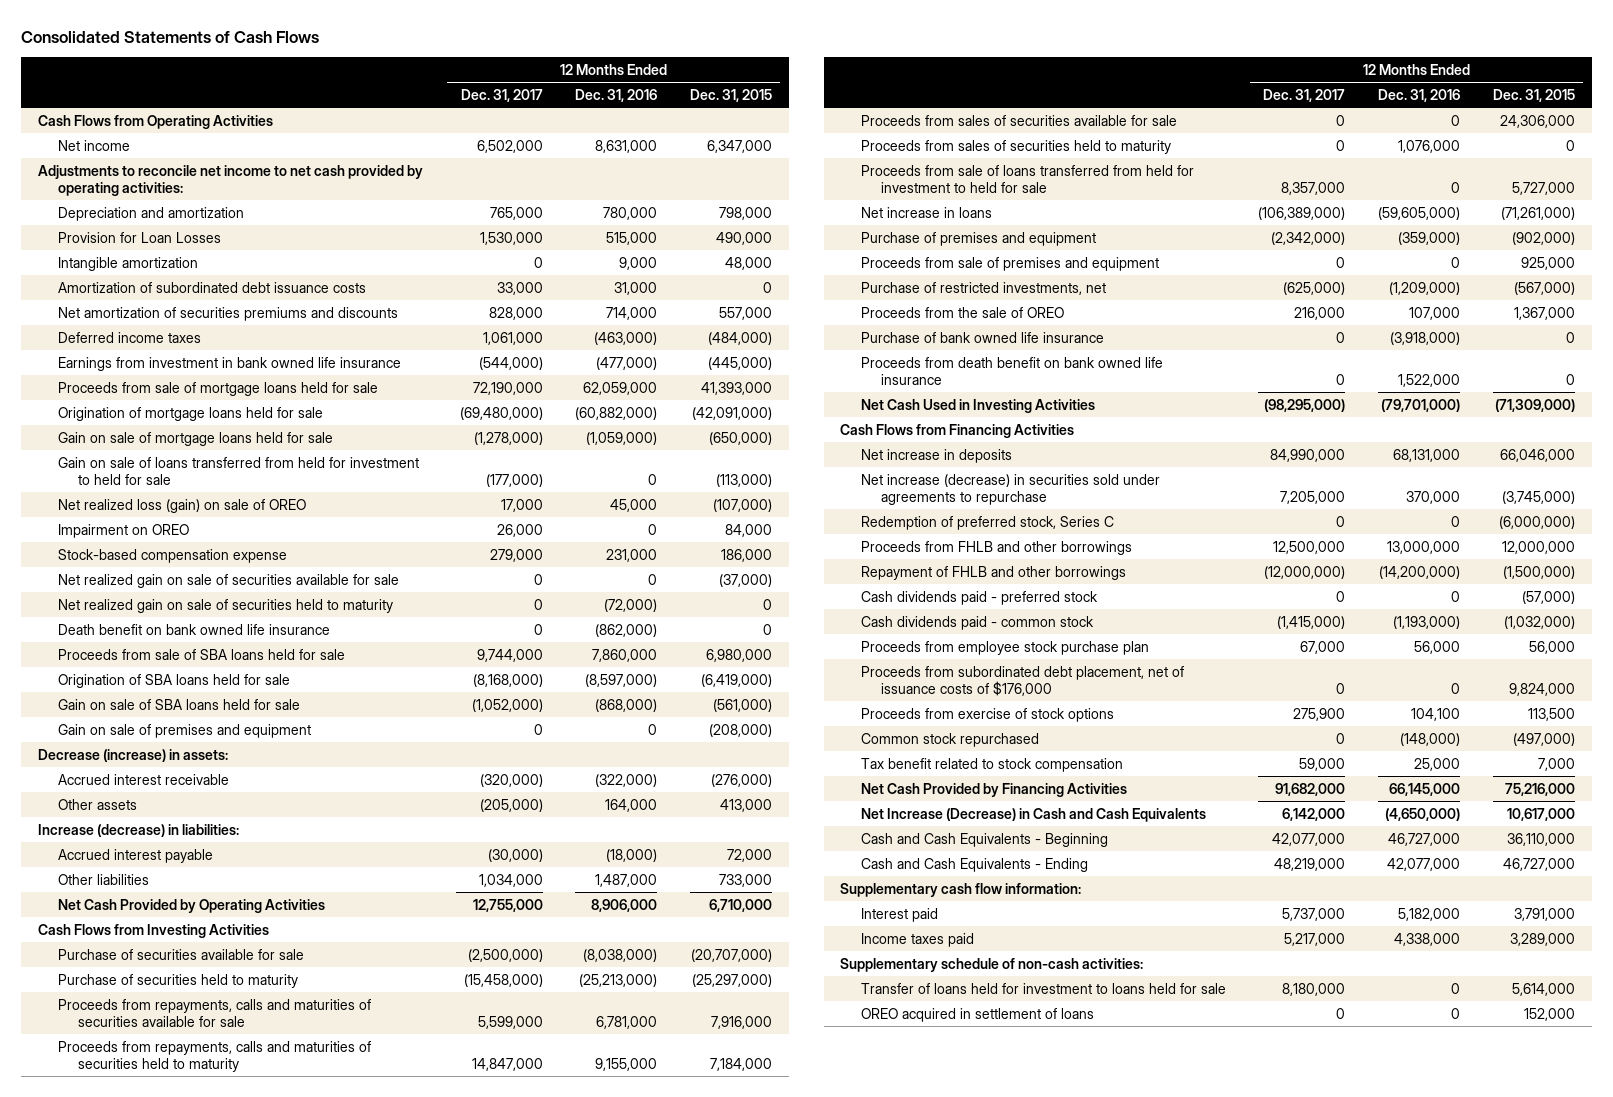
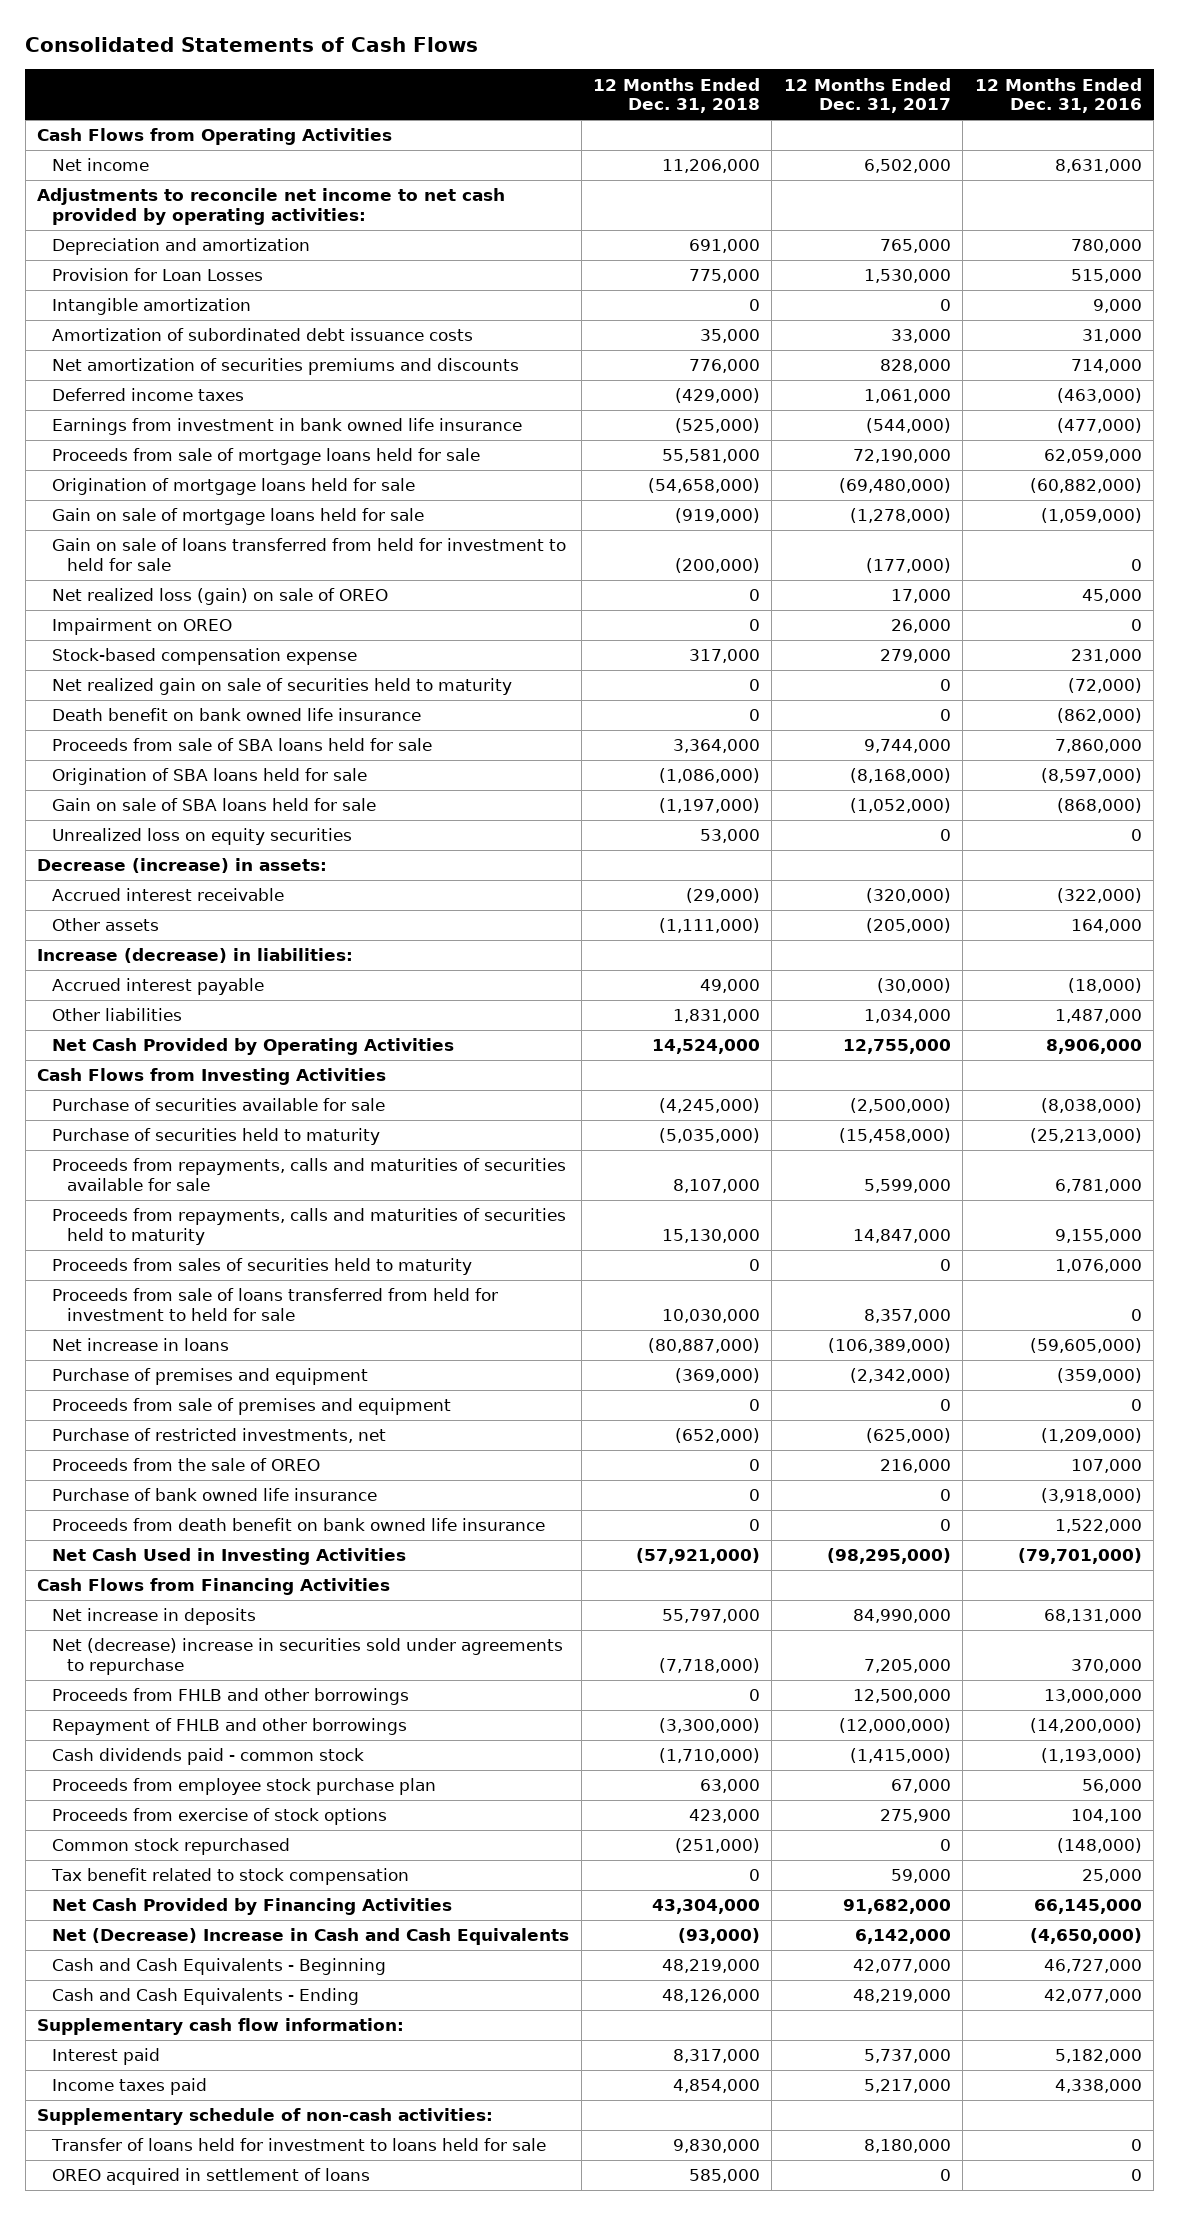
- | 12 Months Ended Dec. 31, 2017 | 12 Months Ended Dec. 31, 2016 | 12 Months Ended Dec. 31, 2015
+ | 12 Months Ended Dec. 31, 2018 | 12 Months Ended Dec. 31, 2017 | 12 Months Ended Dec. 31, 2016
- Net realized gain on sale of securities available for sale | 0 | 0 | (37,000)
- Gain on sale of premises and equipment | 0 | 0 | (208,000)
+ Unrealized loss on equity securities | 53,000 | 0 | 0
- Proceeds from sales of securities available for sale | 0 | 0 | 24,306,000
- Net increase (decrease) in securities sold under agreements to repurchase | 7,205,000 | 370,000 | (3,745,000)
- Redemption of preferred stock, Series C | 0 | 0 | (6,000,000)
+ Net (decrease) increase in securities sold under agreements to repurchase | (7,718,000) | 7,205,000 | 370,000
- Cash dividends paid - preferred stock | 0 | 0 | (57,000)
- Proceeds from subordinated debt placement, net of issuance costs of $176,000 | 0 | 0 | 9,824,000
- Net Increase (Decrease) in Cash and Cash Equivalents | 6,142,000 | (4,650,000) | 10,617,000
+ Net (Decrease) Increase in Cash and Cash Equivalents | (93,000) | 6,142,000 | (4,650,000)

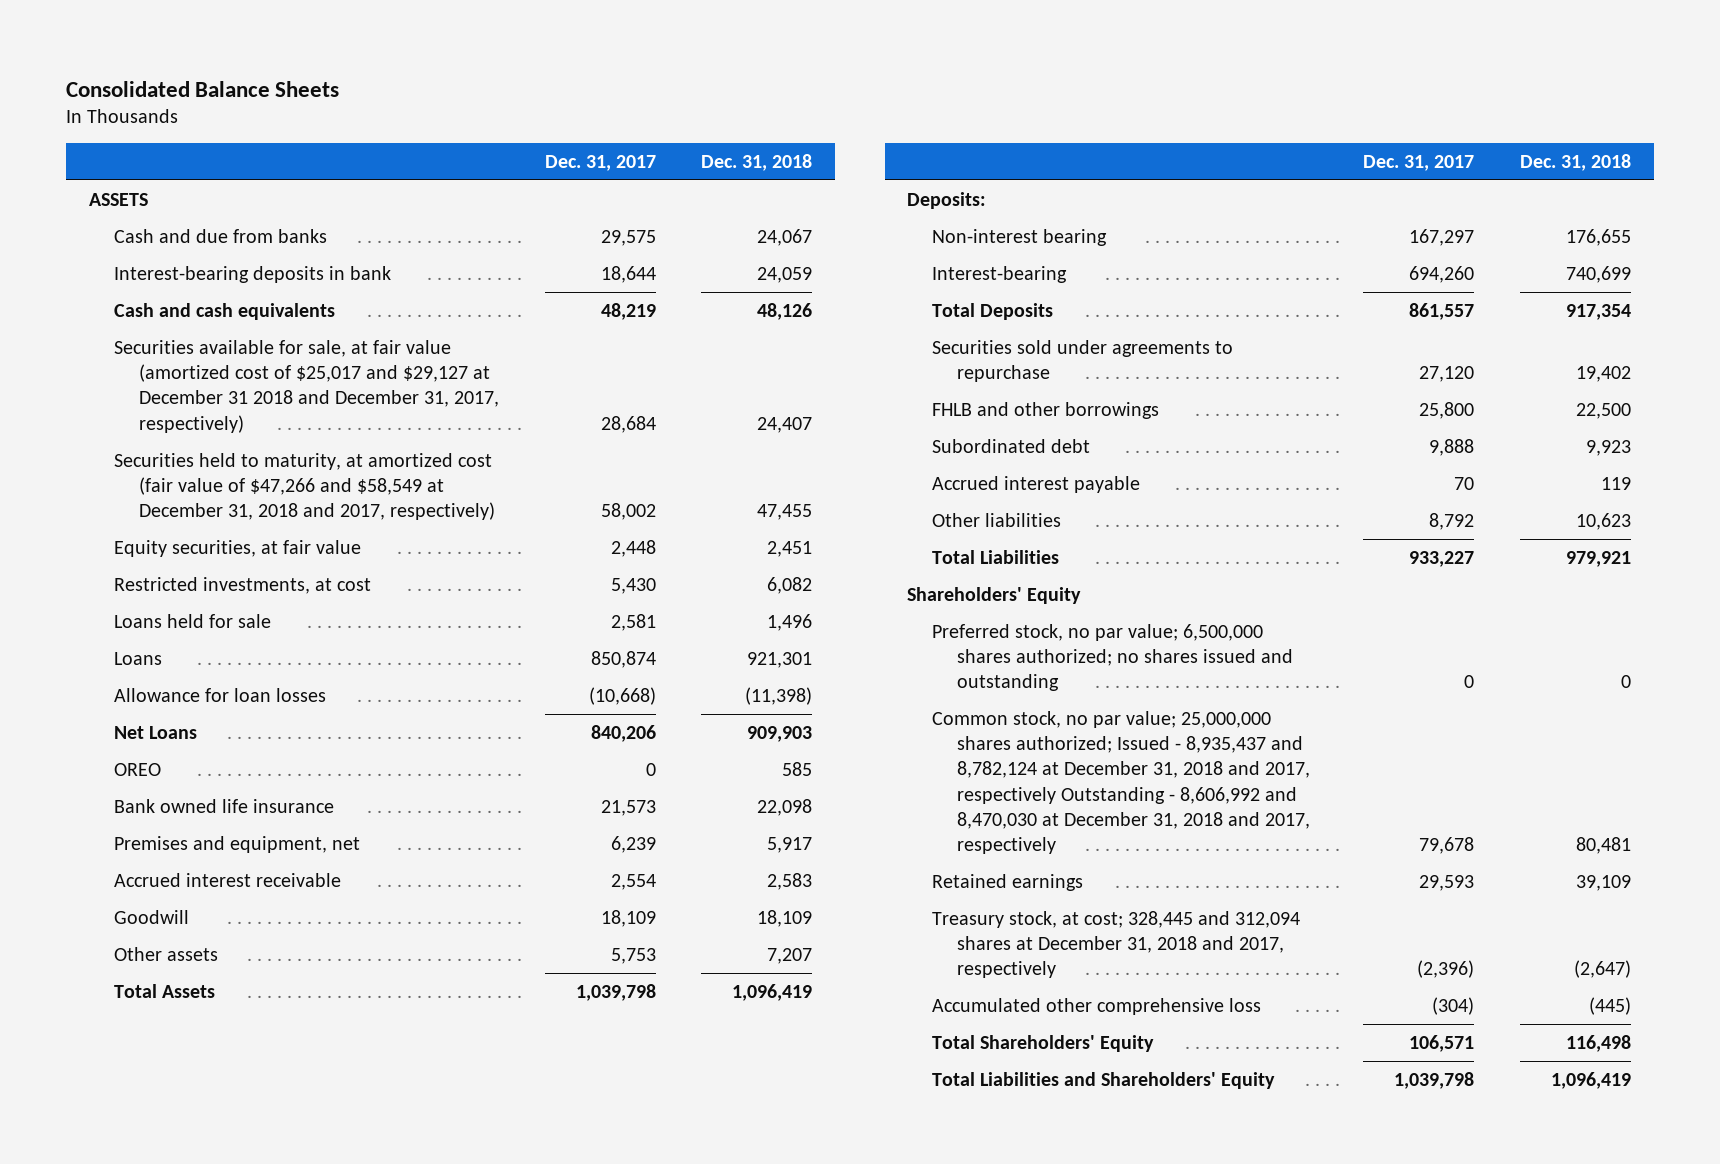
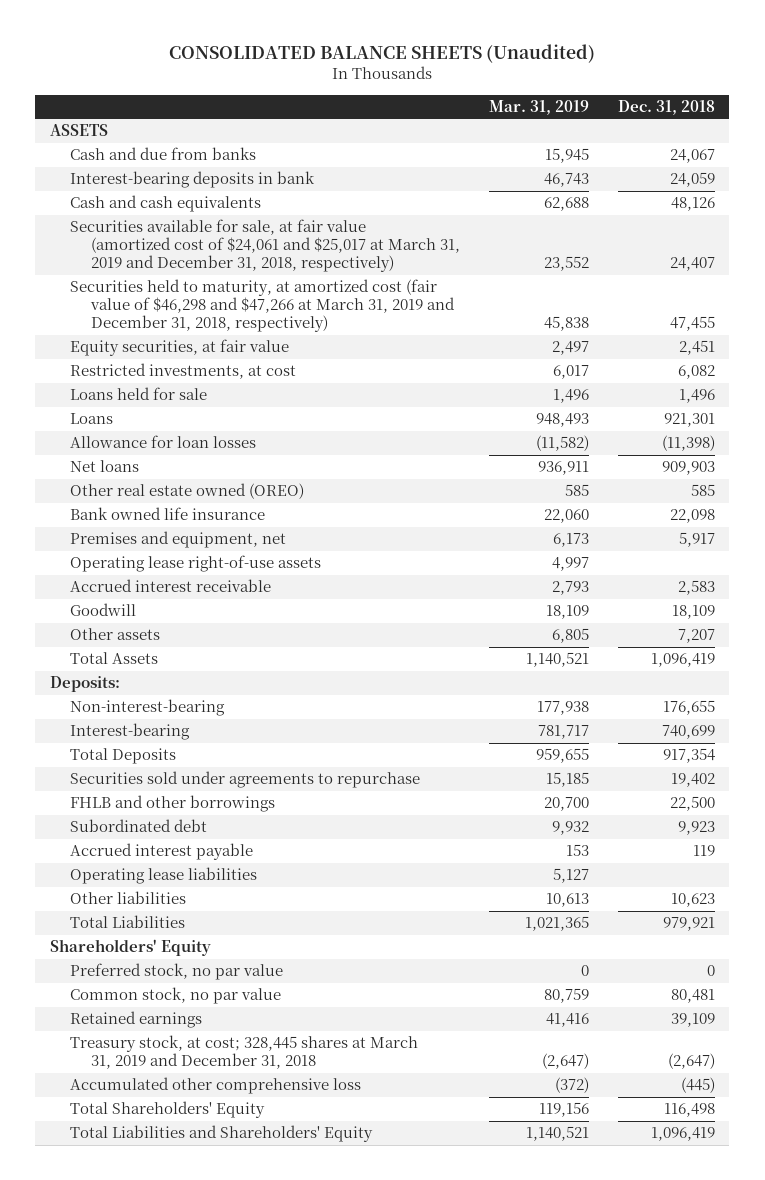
- Consolidated Balance Sheets
+ CONSOLIDATED BALANCE SHEETS (Unaudited)
- | Dec. 31, 2017 | Dec. 31, 2018
+ | Mar. 31, 2019 | Dec. 31, 2018
- Securities available for sale, at fair value (amortized cost of $25,017 and $29,127 at December 31 2018 and December 31, 2017, respectively) | 28,684 | 24,407
- Securities held to maturity, at amortized cost (fair value of $47,266 and $58,549 at December 31, 2018 and 2017, respectively) | 58,002 | 47,455
+ Securities available for sale, at fair value (amortized cost of $24,061 and $25,017 at March 31, 2019 and December 31, 2018, respectively) | 23,552 | 24,407
+ Securities held to maturity, at amortized cost (fair value of $46,298 and $47,266 at March 31, 2019 and December 31, 2018, respectively) | 45,838 | 47,455
- Net Loans | 840,206 | 909,903
- OREO | 0 | 585
+ Net loans | 936,911 | 909,903
+ Other real estate owned (OREO) | 585 | 585
+ Operating lease right-of-use assets | 4,997 |
- Non-interest bearing | 167,297 | 176,655
+ Non-interest-bearing | 177,938 | 176,655
+ Operating lease liabilities | 5,127 |
- Preferred stock, no par value; 6,500,000 shares authorized; no shares issued and outstanding | 0 | 0
- Common stock, no par value; 25,000,000 shares authorized; Issued - 8,935,437 and 8,782,124 at December 31, 2018 and 2017, respectively Outstanding - 8,606,992 and 8,470,030 at December 31, 2018 and 2017, respectively | 79,678 | 80,481
+ Preferred stock, no par value | 0 | 0
+ Common stock, no par value | 80,759 | 80,481
- Treasury stock, at cost; 328,445 and 312,094 shares at December 31, 2018 and 2017, respectively | (2,396) | (2,647)
+ Treasury stock, at cost; 328,445 shares at March 31, 2019 and December 31, 2018 | (2,647) | (2,647)

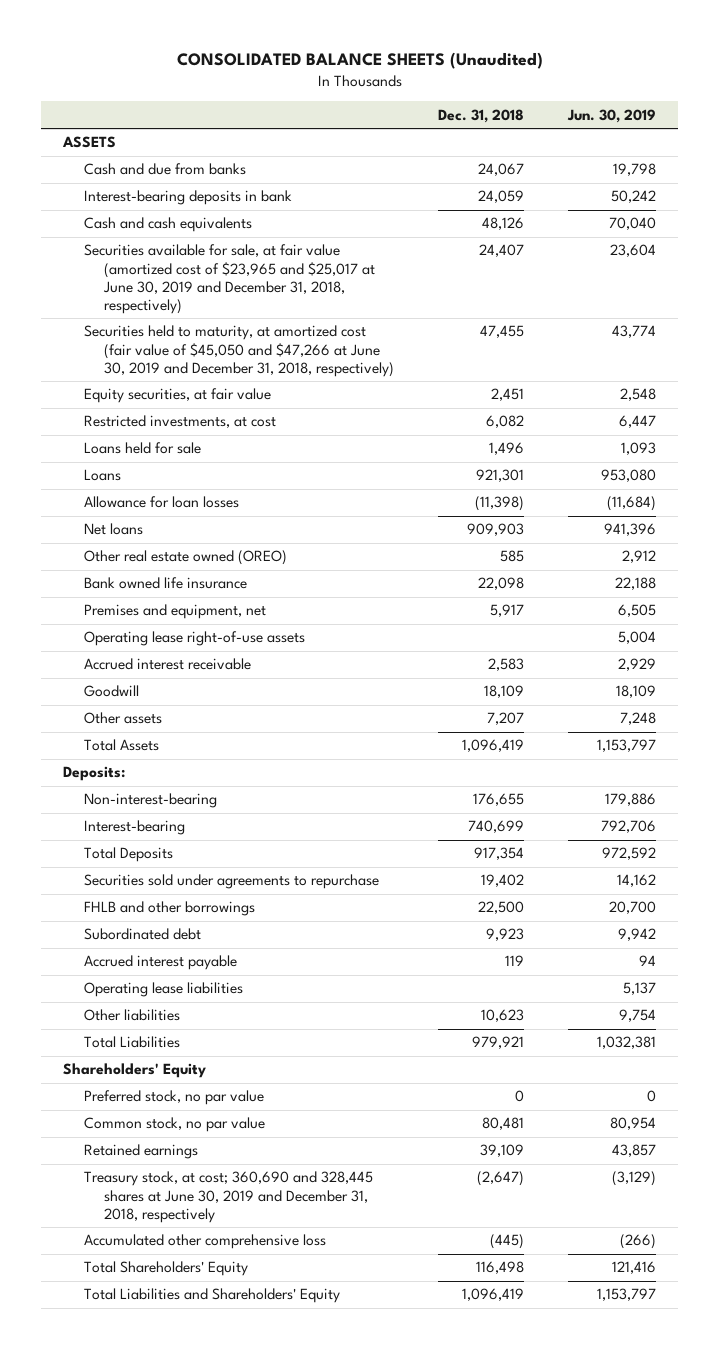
- | Mar. 31, 2019 | Dec. 31, 2018
+ | Dec. 31, 2018 | Jun. 30, 2019
- Securities available for sale, at fair value (amortized cost of $24,061 and $25,017 at March 31, 2019 and December 31, 2018, respectively) | 23,552 | 24,407
- Securities held to maturity, at amortized cost (fair value of $46,298 and $47,266 at March 31, 2019 and December 31, 2018, respectively) | 45,838 | 47,455
+ Securities available for sale, at fair value (amortized cost of $23,965 and $25,017 at June 30, 2019 and December 31, 2018, respectively) | 24,407 | 23,604
+ Securities held to maturity, at amortized cost (fair value of $45,050 and $47,266 at June 30, 2019 and December 31, 2018, respectively) | 47,455 | 43,774
- Treasury stock, at cost; 328,445 shares at March 31, 2019 and December 31, 2018 | (2,647) | (2,647)
+ Treasury stock, at cost; 360,690 and 328,445 shares at June 30, 2019 and December 31, 2018, respectively | (2,647) | (3,129)

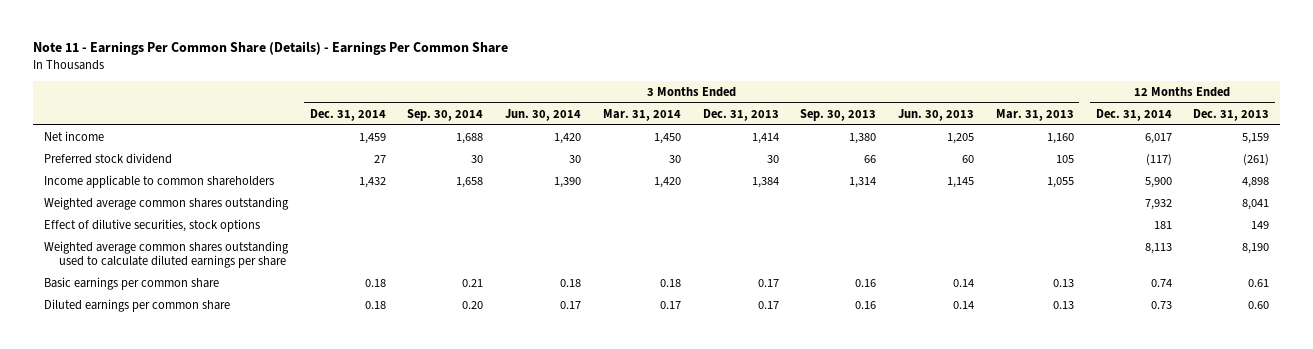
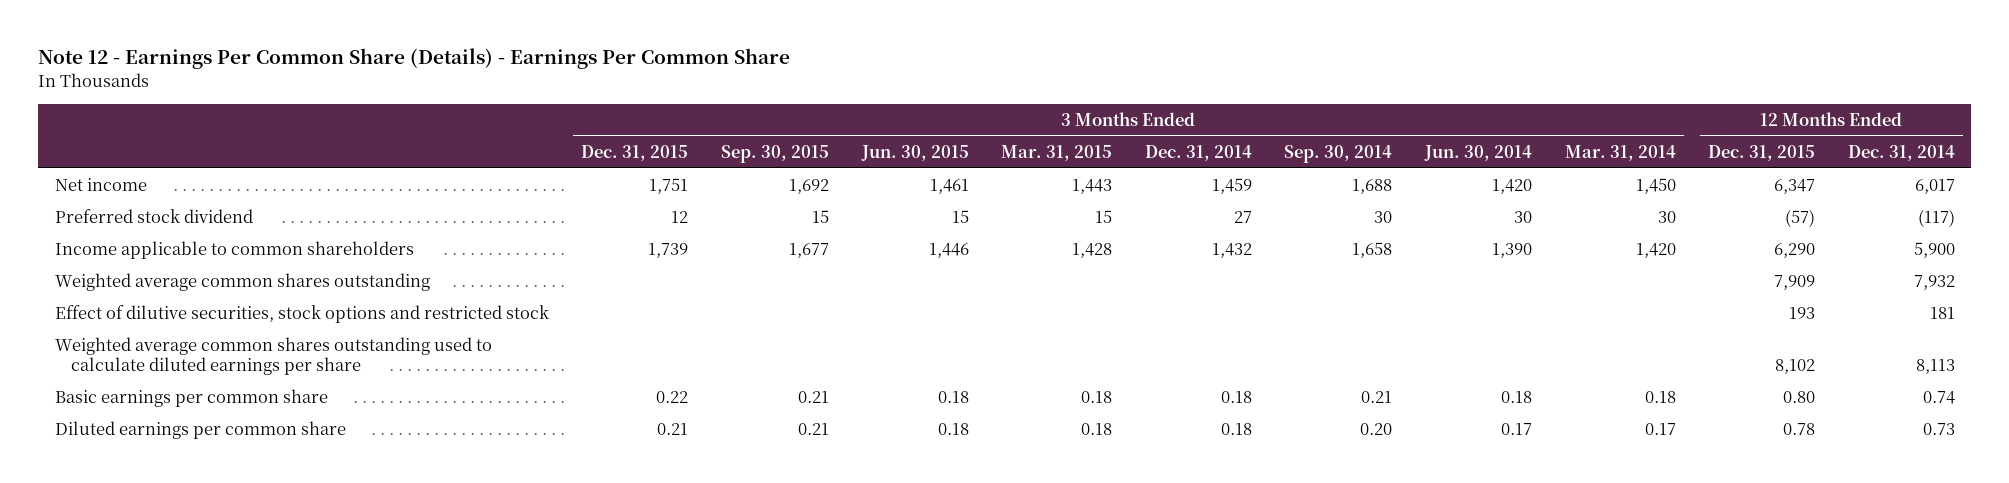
- Note 11 - Earnings Per Common Share (Details) - Earnings Per Common Share
+ Note 12 - Earnings Per Common Share (Details) - Earnings Per Common Share
- | 3 Months Ended Dec. 31, 2014 | 3 Months Ended Sep. 30, 2014 | 3 Months Ended Jun. 30, 2014 | 3 Months Ended Mar. 31, 2014 | 3 Months Ended Dec. 31, 2013 | 3 Months Ended Sep. 30, 2013 | 3 Months Ended Jun. 30, 2013 | 3 Months Ended Mar. 31, 2013 | 12 Months Ended Dec. 31, 2014 | 12 Months Ended Dec. 31, 2013
+ | 3 Months Ended Dec. 31, 2015 | 3 Months Ended Sep. 30, 2015 | 3 Months Ended Jun. 30, 2015 | 3 Months Ended Mar. 31, 2015 | 3 Months Ended Dec. 31, 2014 | 3 Months Ended Sep. 30, 2014 | 3 Months Ended Jun. 30, 2014 | 3 Months Ended Mar. 31, 2014 | 12 Months Ended Dec. 31, 2015 | 12 Months Ended Dec. 31, 2014
- Effect of dilutive securities, stock options | | | | | | | | | 181 | 149
+ Effect of dilutive securities, stock options and restricted stock | | | | | | | | | 193 | 181

